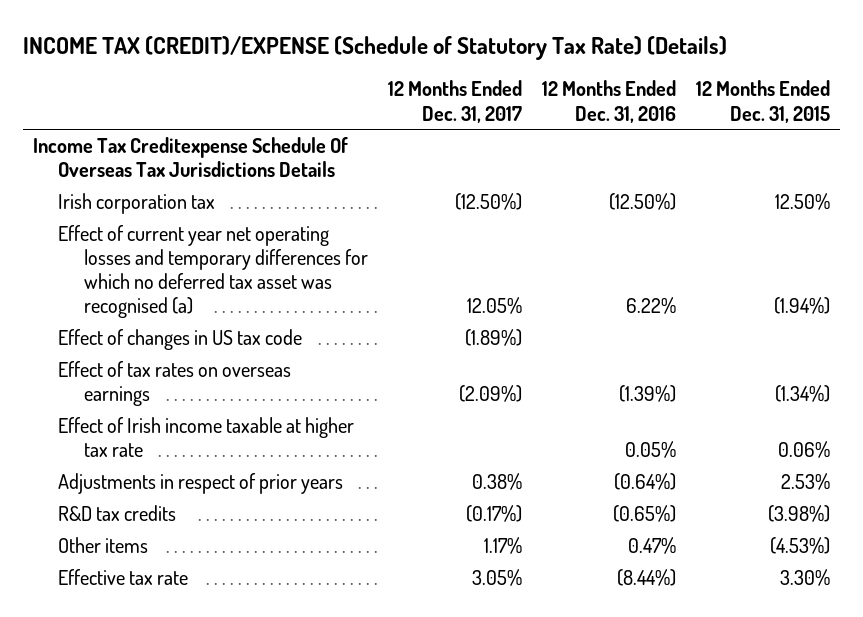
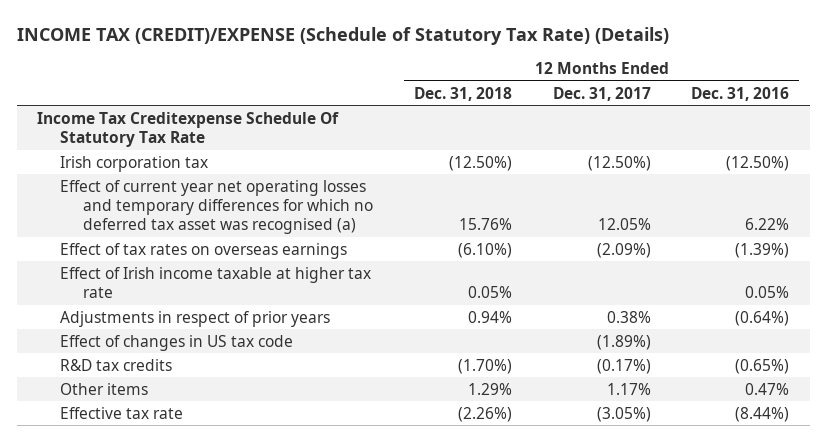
- | 12 Months Ended Dec. 31, 2017 | 12 Months Ended Dec. 31, 2016 | 12 Months Ended Dec. 31, 2015
+ | 12 Months Ended Dec. 31, 2018 | 12 Months Ended Dec. 31, 2017 | 12 Months Ended Dec. 31, 2016
- Income Tax Creditexpense Schedule Of Overseas Tax Jurisdictions Details
+ Income Tax Creditexpense Schedule Of Statutory Tax Rate
moved down: Effect of changes in US tax code | | (1.89%) |
- Effective tax rate | 3.05% | (8.44%) | 3.30%
+ Effective tax rate | (2.26%) | (3.05%) | (8.44%)

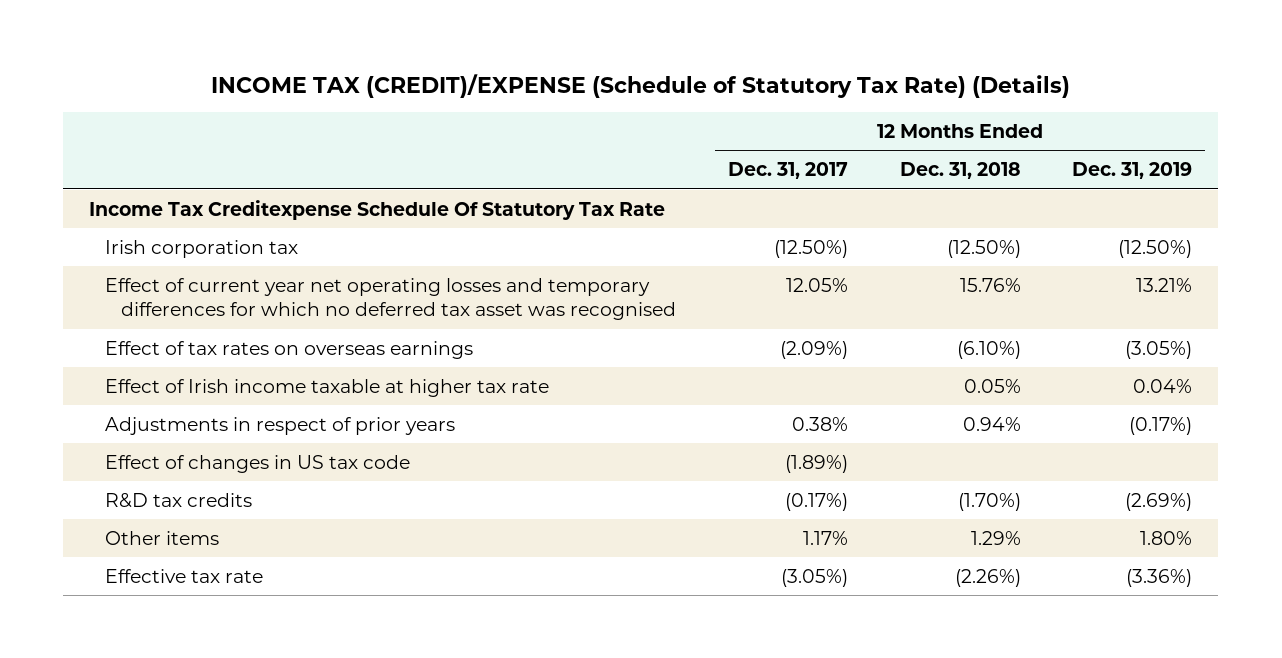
- | 12 Months Ended Dec. 31, 2018 | 12 Months Ended Dec. 31, 2017 | 12 Months Ended Dec. 31, 2016
+ | 12 Months Ended Dec. 31, 2017 | 12 Months Ended Dec. 31, 2018 | 12 Months Ended Dec. 31, 2019
- Effect of current year net operating losses and temporary differences for which no deferred tax asset was recognised (a) | 15.76% | 12.05% | 6.22%
+ Effect of current year net operating losses and temporary differences for which no deferred tax asset was recognised | 12.05% | 15.76% | 13.21%

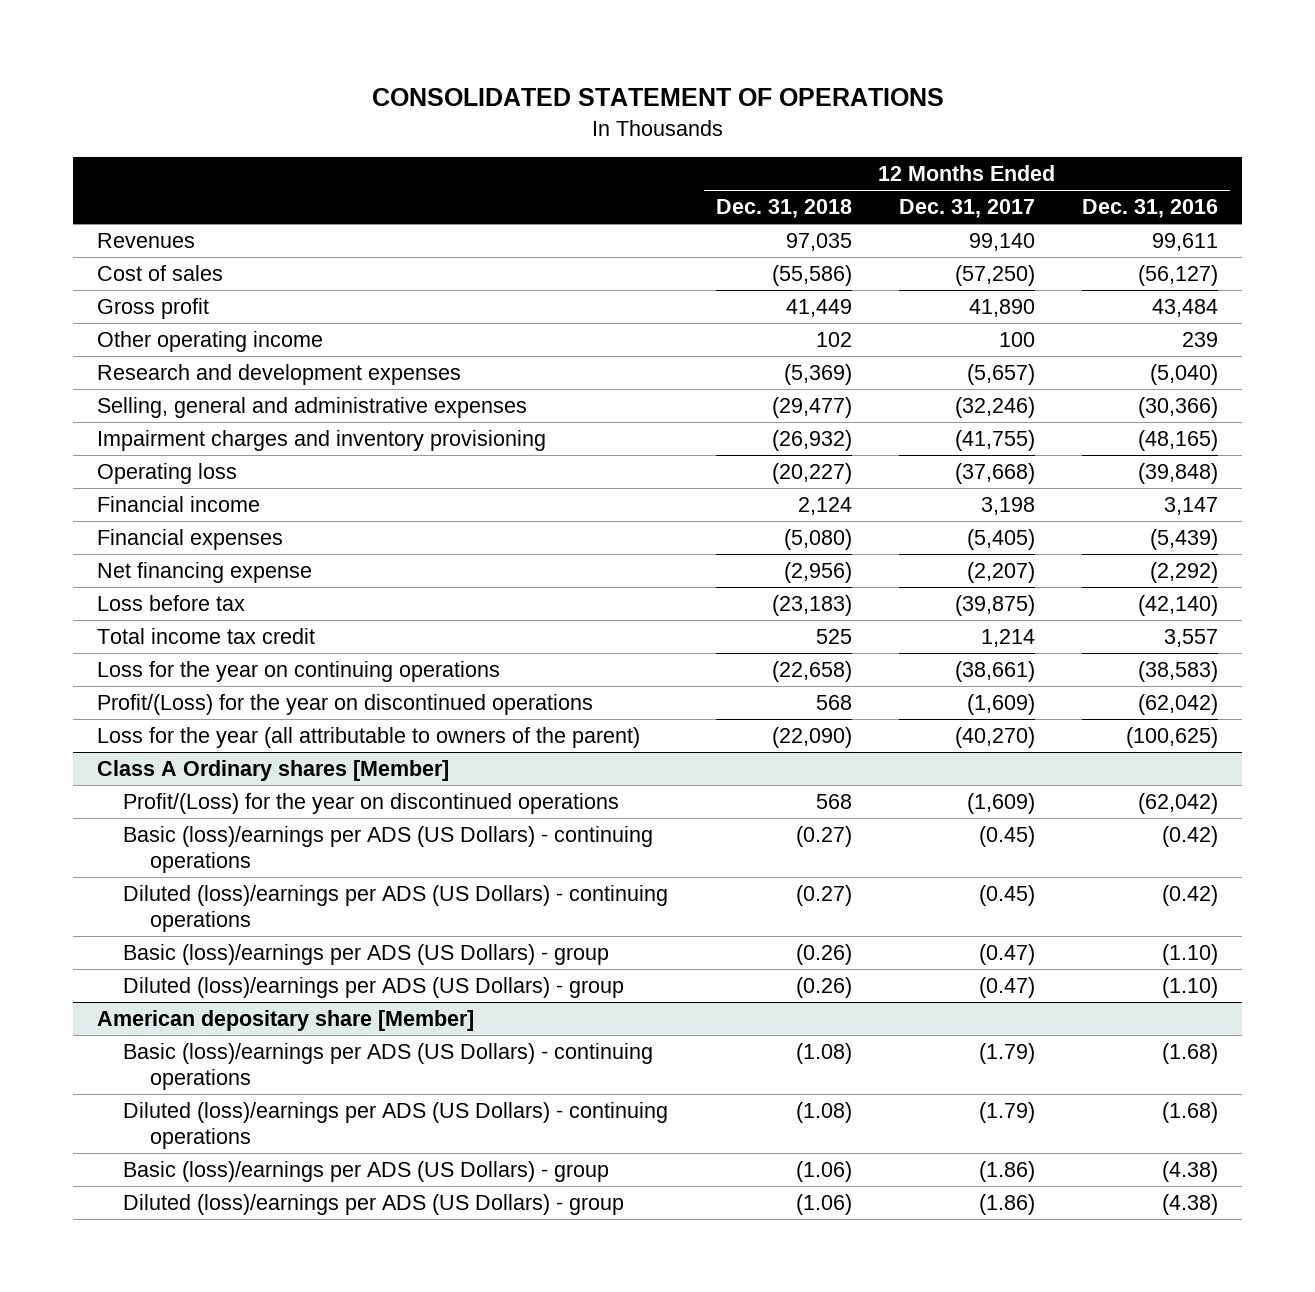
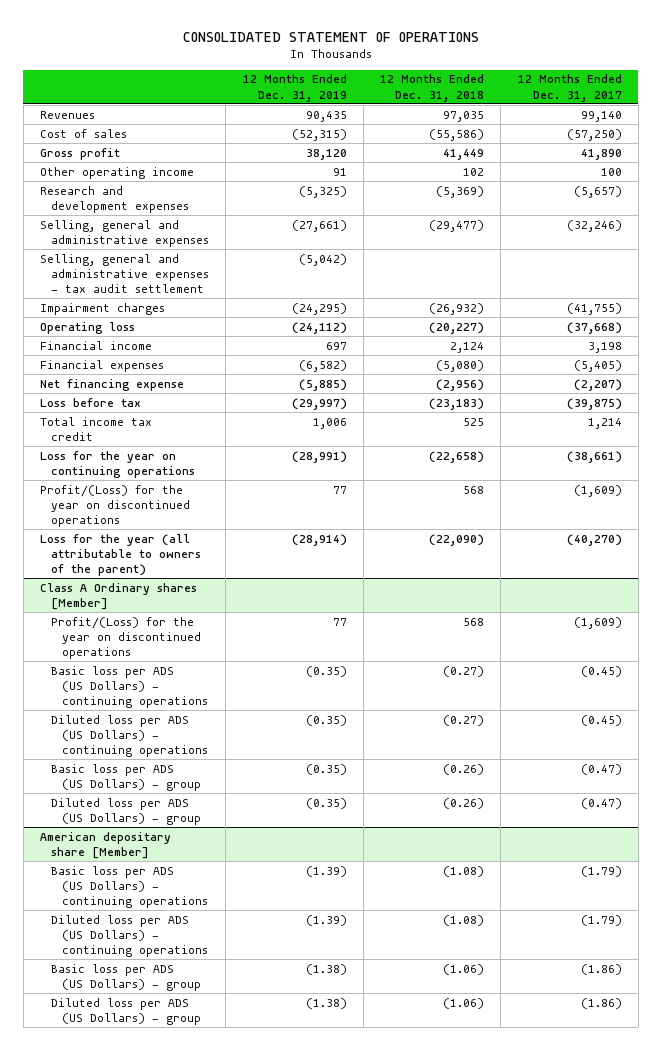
- | 12 Months Ended Dec. 31, 2018 | 12 Months Ended Dec. 31, 2017 | 12 Months Ended Dec. 31, 2016
+ | 12 Months Ended Dec. 31, 2019 | 12 Months Ended Dec. 31, 2018 | 12 Months Ended Dec. 31, 2017
- Impairment charges and inventory provisioning | (26,932) | (41,755) | (48,165)
+ Selling, general and administrative expenses - tax audit settlement | (5,042) | |
+ Impairment charges | (24,295) | (26,932) | (41,755)
@ Class A Ordinary shares [Member]
- Basic (loss)/earnings per ADS (US Dollars) - continuing operations | (0.27) | (0.45) | (0.42)
- Diluted (loss)/earnings per ADS (US Dollars) - continuing operations | (0.27) | (0.45) | (0.42)
- Basic (loss)/earnings per ADS (US Dollars) - group | (0.26) | (0.47) | (1.10)
- Diluted (loss)/earnings per ADS (US Dollars) - group | (0.26) | (0.47) | (1.10)
+ Basic loss per ADS (US Dollars) - continuing operations | (0.35) | (0.27) | (0.45)
+ Diluted loss per ADS (US Dollars) - continuing operations | (0.35) | (0.27) | (0.45)
+ Basic loss per ADS (US Dollars) - group | (0.35) | (0.26) | (0.47)
+ Diluted loss per ADS (US Dollars) - group | (0.35) | (0.26) | (0.47)
@ American depositary share [Member]
- Basic (loss)/earnings per ADS (US Dollars) - continuing operations | (1.08) | (1.79) | (1.68)
- Diluted (loss)/earnings per ADS (US Dollars) - continuing operations | (1.08) | (1.79) | (1.68)
- Basic (loss)/earnings per ADS (US Dollars) - group | (1.06) | (1.86) | (4.38)
- Diluted (loss)/earnings per ADS (US Dollars) - group | (1.06) | (1.86) | (4.38)
+ Basic loss per ADS (US Dollars) - continuing operations | (1.39) | (1.08) | (1.79)
+ Diluted loss per ADS (US Dollars) - continuing operations | (1.39) | (1.08) | (1.79)
+ Basic loss per ADS (US Dollars) - group | (1.38) | (1.06) | (1.86)
+ Diluted loss per ADS (US Dollars) - group | (1.38) | (1.06) | (1.86)

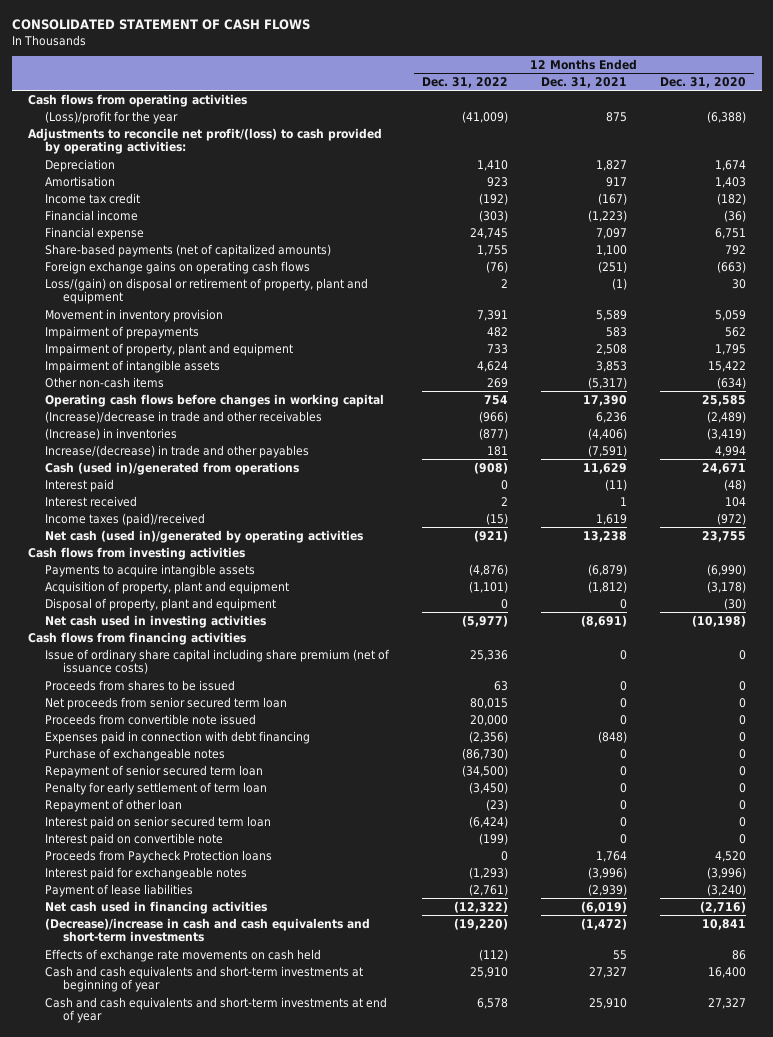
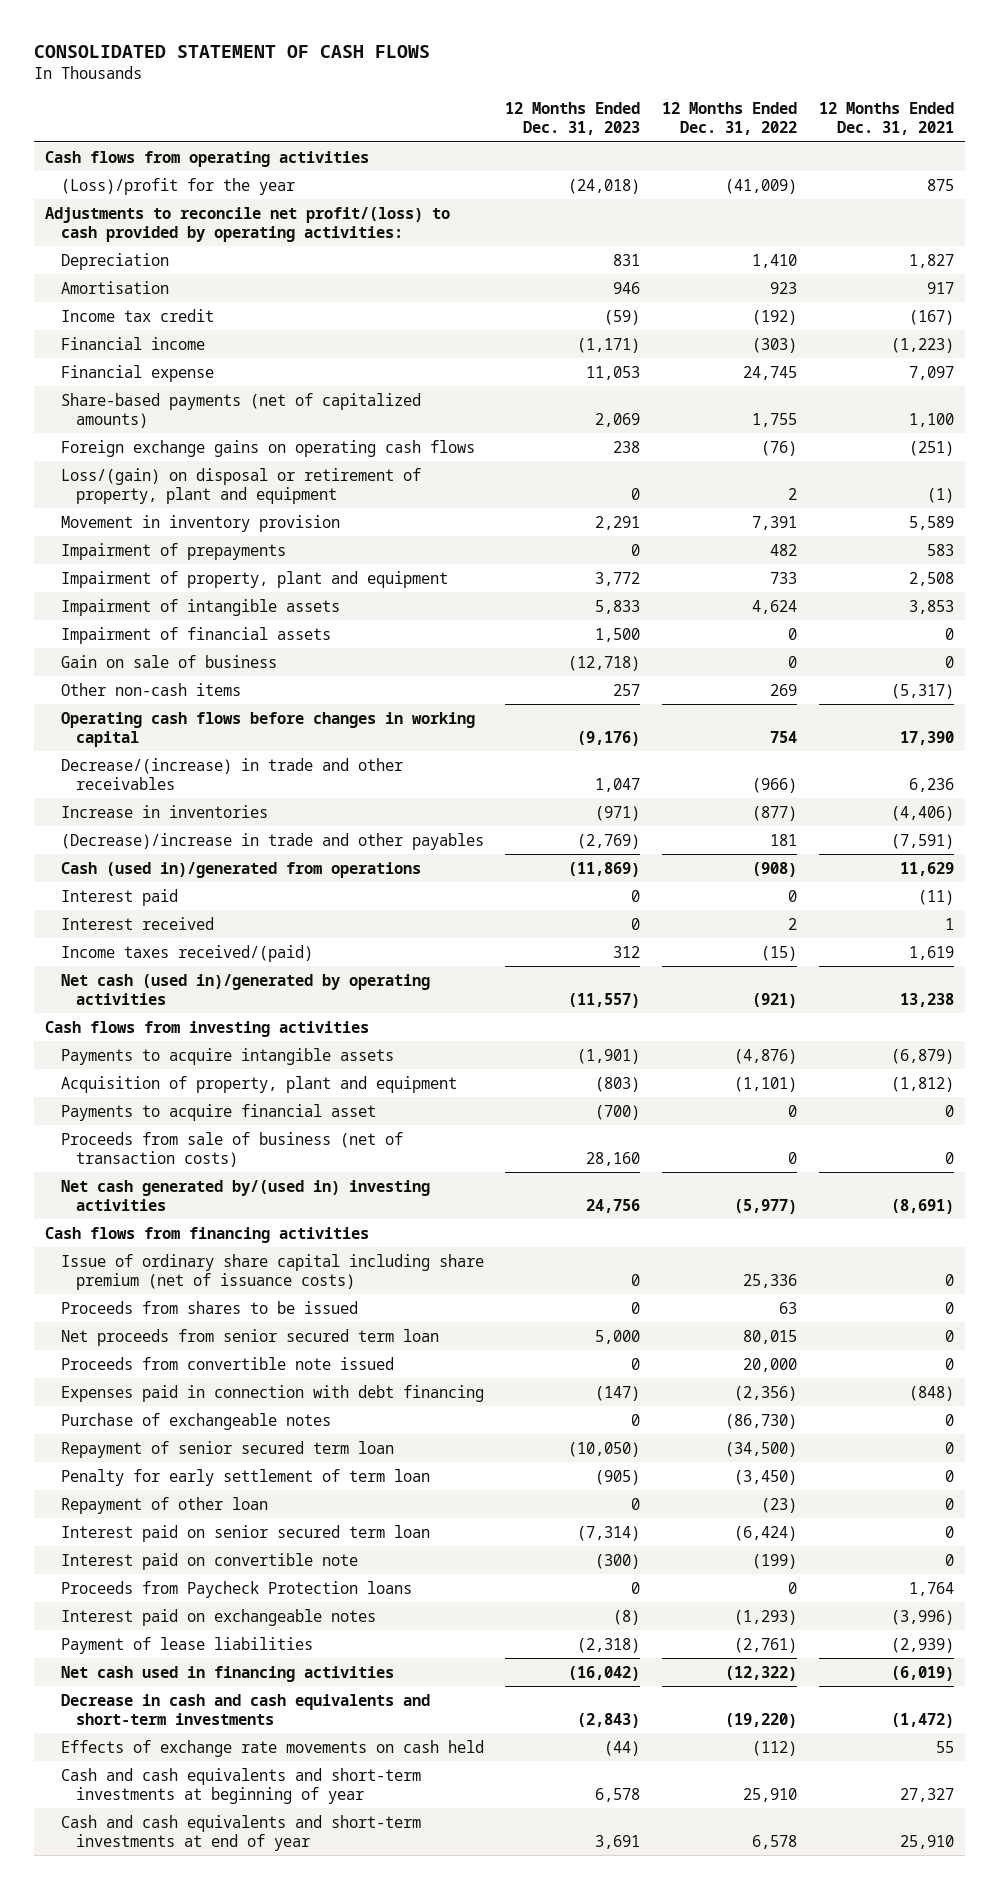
- | 12 Months Ended Dec. 31, 2022 | 12 Months Ended Dec. 31, 2021 | 12 Months Ended Dec. 31, 2020
+ | 12 Months Ended Dec. 31, 2023 | 12 Months Ended Dec. 31, 2022 | 12 Months Ended Dec. 31, 2021
+ Impairment of financial assets | 1,500 | 0 | 0
+ Gain on sale of business | (12,718) | 0 | 0
- (Increase)/decrease in trade and other receivables | (966) | 6,236 | (2,489)
- (Increase) in inventories | (877) | (4,406) | (3,419)
- Increase/(decrease) in trade and other payables | 181 | (7,591) | 4,994
+ Decrease/(increase) in trade and other receivables | 1,047 | (966) | 6,236
+ Increase in inventories | (971) | (877) | (4,406)
+ (Decrease)/increase in trade and other payables | (2,769) | 181 | (7,591)
- Income taxes (paid)/received | (15) | 1,619 | (972)
+ Income taxes received/(paid) | 312 | (15) | 1,619
- Disposal of property, plant and equipment | 0 | 0 | (30)
- Net cash used in investing activities | (5,977) | (8,691) | (10,198)
+ Payments to acquire financial asset | (700) | 0 | 0
+ Proceeds from sale of business (net of transaction costs) | 28,160 | 0 | 0
+ Net cash generated by/(used in) investing activities | 24,756 | (5,977) | (8,691)
- Interest paid for exchangeable notes | (1,293) | (3,996) | (3,996)
+ Interest paid on exchangeable notes | (8) | (1,293) | (3,996)
- (Decrease)/increase in cash and cash equivalents and short-term investments | (19,220) | (1,472) | 10,841
+ Decrease in cash and cash equivalents and short-term investments | (2,843) | (19,220) | (1,472)

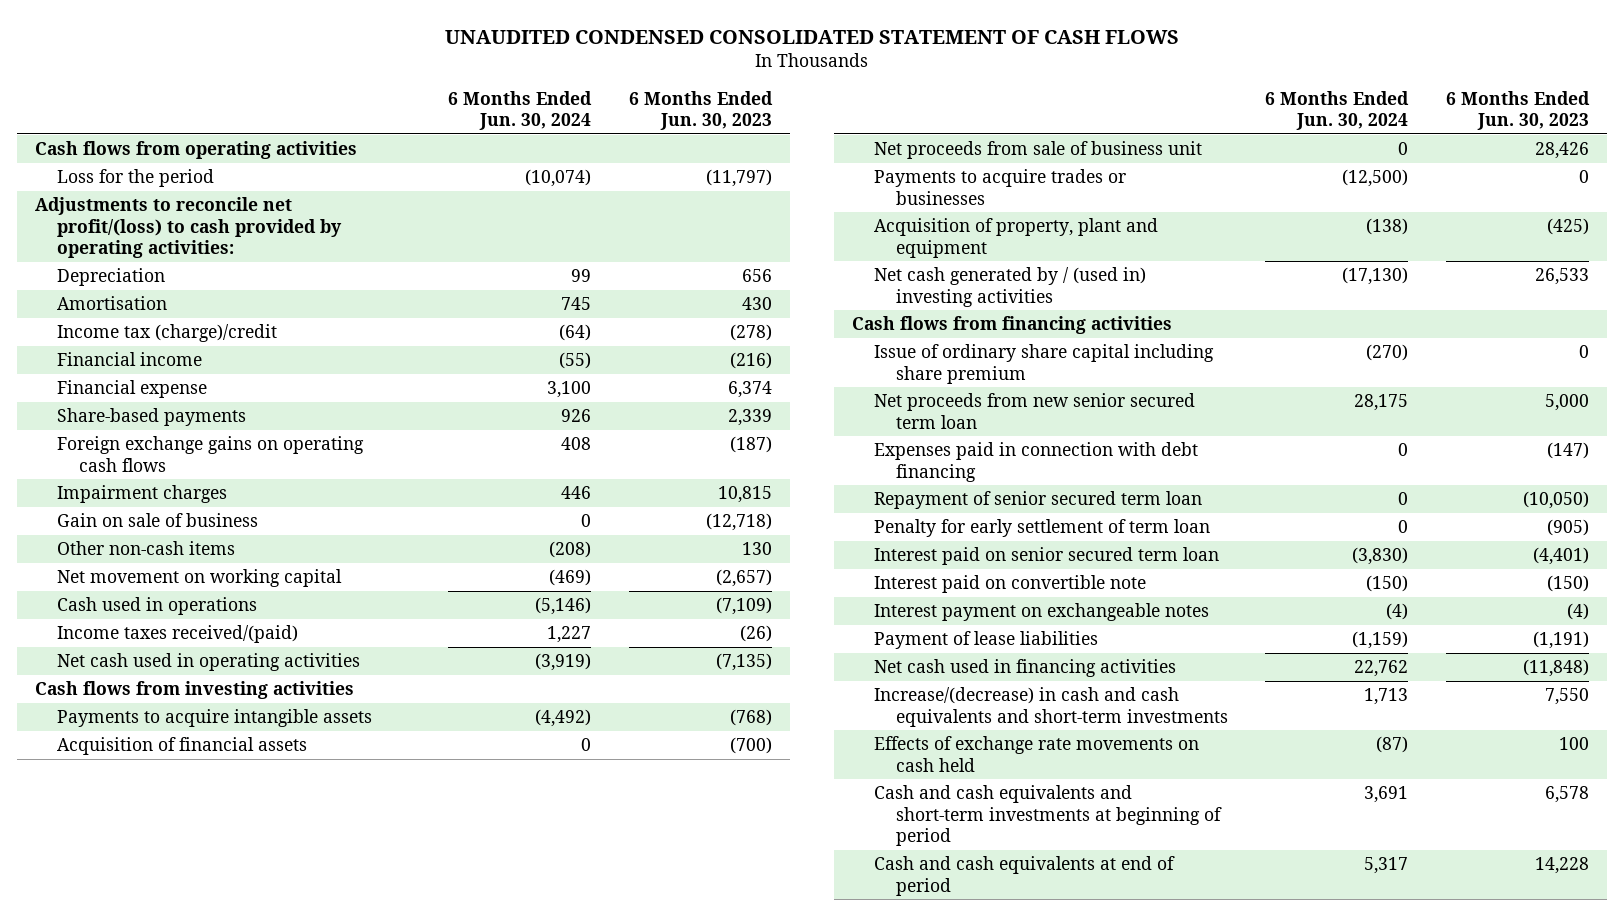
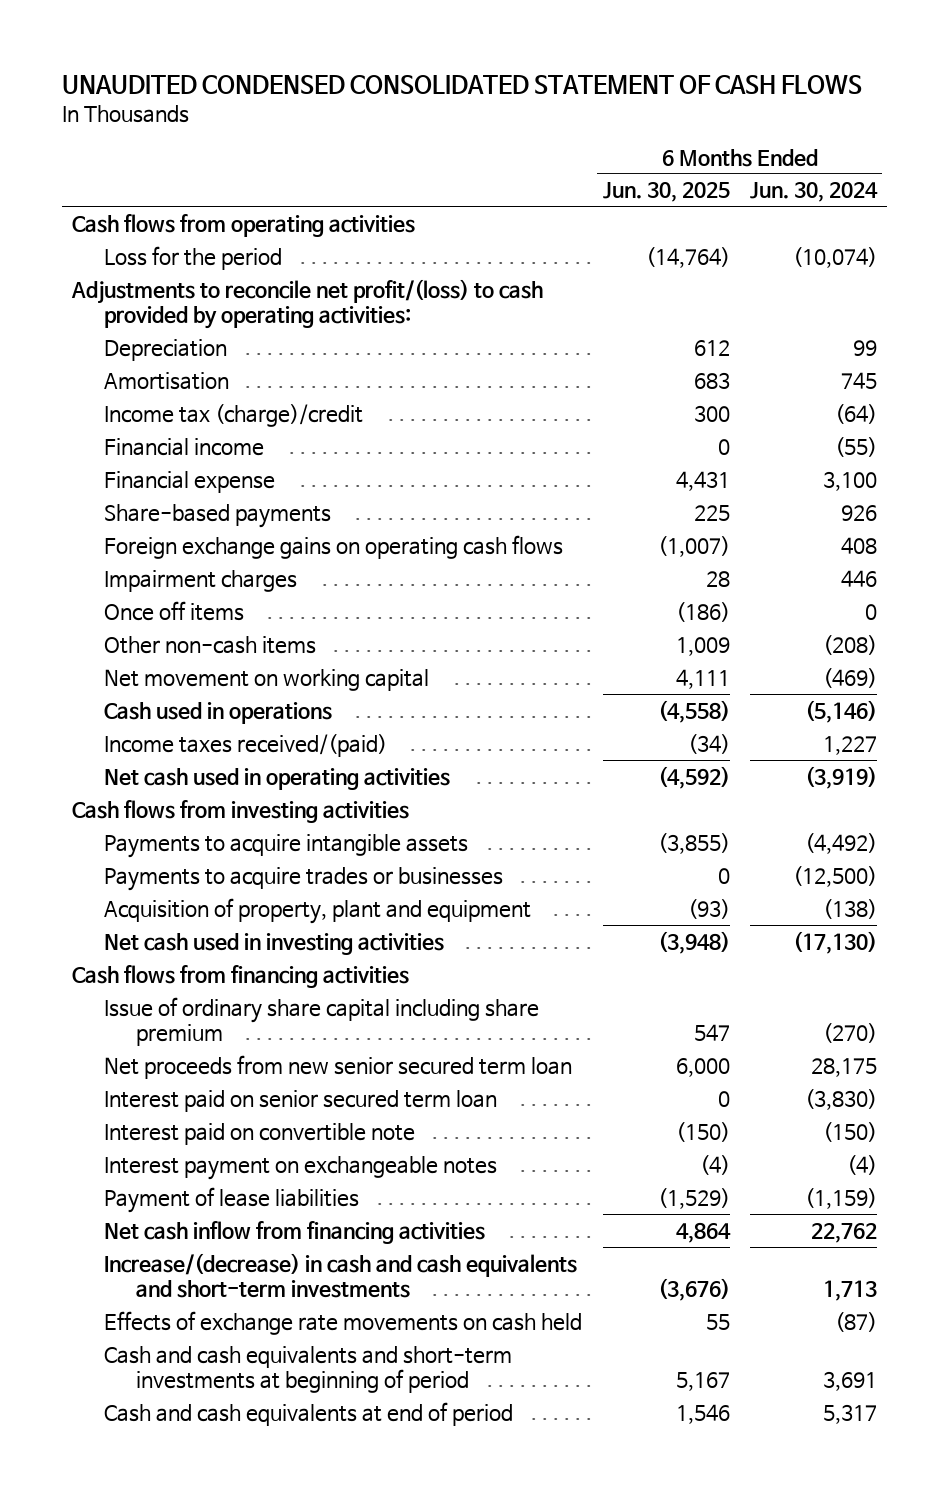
- | 6 Months Ended Jun. 30, 2024 | 6 Months Ended Jun. 30, 2023
+ | 6 Months Ended Jun. 30, 2025 | 6 Months Ended Jun. 30, 2024
- Gain on sale of business | 0 | (12,718)
+ Once off items | (186) | 0
- Acquisition of financial assets | 0 | (700)
- Net proceeds from sale of business unit | 0 | 28,426
- Net cash generated by / (used in) investing activities | (17,130) | 26,533
+ Net cash used in investing activities | (3,948) | (17,130)
- Expenses paid in connection with debt financing | 0 | (147)
- Repayment of senior secured term loan | 0 | (10,050)
- Penalty for early settlement of term loan | 0 | (905)
- Net cash used in financing activities | 22,762 | (11,848)
+ Net cash inflow from financing activities | 4,864 | 22,762

